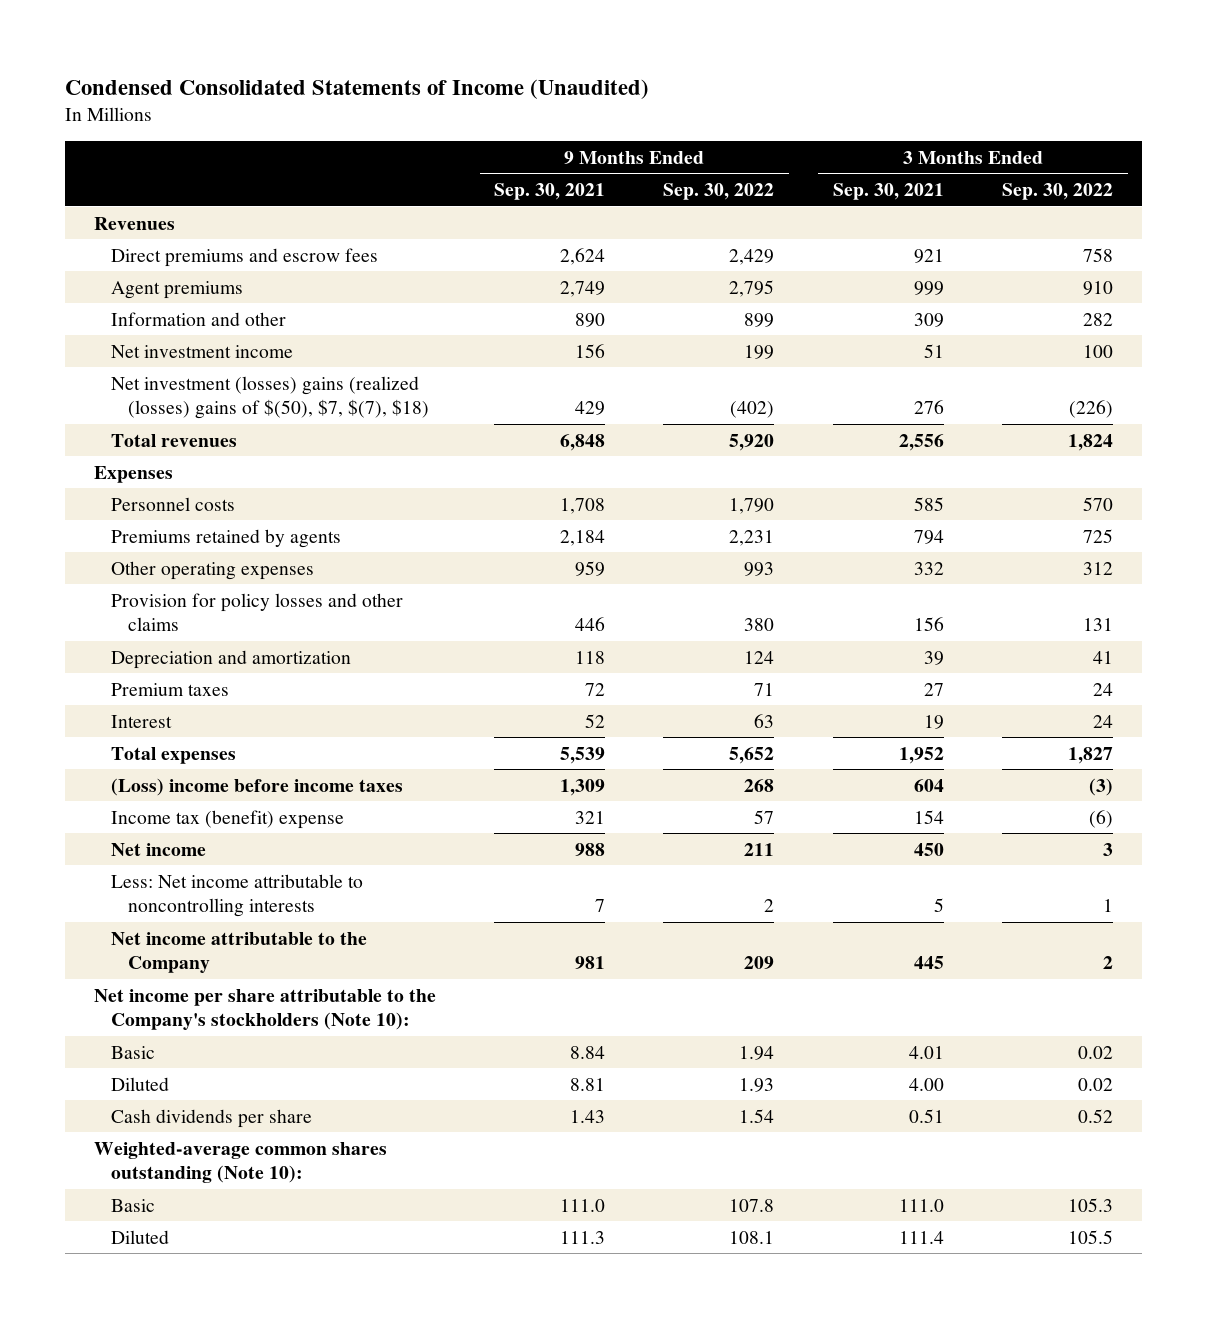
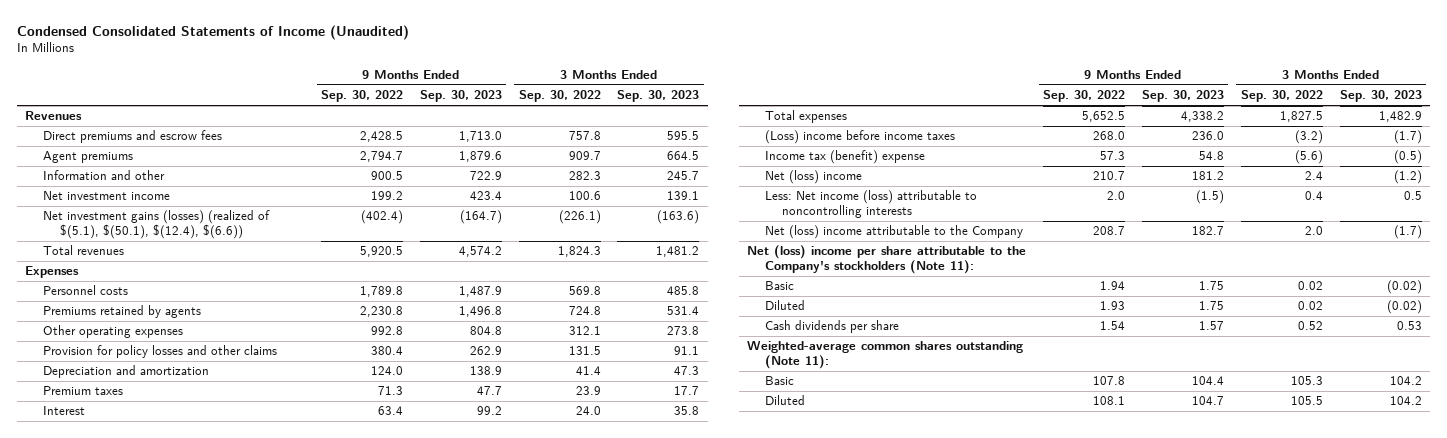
- | 9 Months Ended Sep. 30, 2021 | 9 Months Ended Sep. 30, 2022 | 3 Months Ended Sep. 30, 2021 | 3 Months Ended Sep. 30, 2022
+ | 9 Months Ended Sep. 30, 2022 | 9 Months Ended Sep. 30, 2023 | 3 Months Ended Sep. 30, 2022 | 3 Months Ended Sep. 30, 2023
- Direct premiums and escrow fees | 2,624 | 2,429 | 921 | 758
- Agent premiums | 2,749 | 2,795 | 999 | 910
- Information and other | 890 | 899 | 309 | 282
- Net investment income | 156 | 199 | 51 | 100
- Net investment (losses) gains (realized (losses) gains of $(50), $7, $(7), $18) | 429 | (402) | 276 | (226)
- Total revenues | 6,848 | 5,920 | 2,556 | 1,824
+ Direct premiums and escrow fees | 2,428.5 | 1,713.0 | 757.8 | 595.5
+ Agent premiums | 2,794.7 | 1,879.6 | 909.7 | 664.5
+ Information and other | 900.5 | 722.9 | 282.3 | 245.7
+ Net investment income | 199.2 | 423.4 | 100.6 | 139.1
+ Net investment gains (losses) (realized of $(5.1), $(50.1), $(12.4), $(6.6)) | (402.4) | (164.7) | (226.1) | (163.6)
+ Total revenues | 5,920.5 | 4,574.2 | 1,824.3 | 1,481.2
- Personnel costs | 1,708 | 1,790 | 585 | 570
- Premiums retained by agents | 2,184 | 2,231 | 794 | 725
- Other operating expenses | 959 | 993 | 332 | 312
- Provision for policy losses and other claims | 446 | 380 | 156 | 131
- Depreciation and amortization | 118 | 124 | 39 | 41
- Premium taxes | 72 | 71 | 27 | 24
- Interest | 52 | 63 | 19 | 24
- Total expenses | 5,539 | 5,652 | 1,952 | 1,827
- (Loss) income before income taxes | 1,309 | 268 | 604 | (3)
- Income tax (benefit) expense | 321 | 57 | 154 | (6)
- Net income | 988 | 211 | 450 | 3
- Less: Net income attributable to noncontrolling interests | 7 | 2 | 5 | 1
- Net income attributable to the Company | 981 | 209 | 445 | 2
- Net income per share attributable to the Company's stockholders (Note 10):
+ Personnel costs | 1,789.8 | 1,487.9 | 569.8 | 485.8
+ Premiums retained by agents | 2,230.8 | 1,496.8 | 724.8 | 531.4
+ Other operating expenses | 992.8 | 804.8 | 312.1 | 273.8
+ Provision for policy losses and other claims | 380.4 | 262.9 | 131.5 | 91.1
+ Depreciation and amortization | 124.0 | 138.9 | 41.4 | 47.3
+ Premium taxes | 71.3 | 47.7 | 23.9 | 17.7
+ Interest | 63.4 | 99.2 | 24.0 | 35.8
+ Total expenses | 5,652.5 | 4,338.2 | 1,827.5 | 1,482.9
+ (Loss) income before income taxes | 268.0 | 236.0 | (3.2) | (1.7)
+ Income tax (benefit) expense | 57.3 | 54.8 | (5.6) | (0.5)
+ Net (loss) income | 210.7 | 181.2 | 2.4 | (1.2)
+ Less: Net income (loss) attributable to noncontrolling interests | 2.0 | (1.5) | 0.4 | 0.5
+ Net (loss) income attributable to the Company | 208.7 | 182.7 | 2.0 | (1.7)
+ Net (loss) income per share attributable to the Company's stockholders (Note 11):
- Weighted-average common shares outstanding (Note 10):
+ Weighted-average common shares outstanding (Note 11):

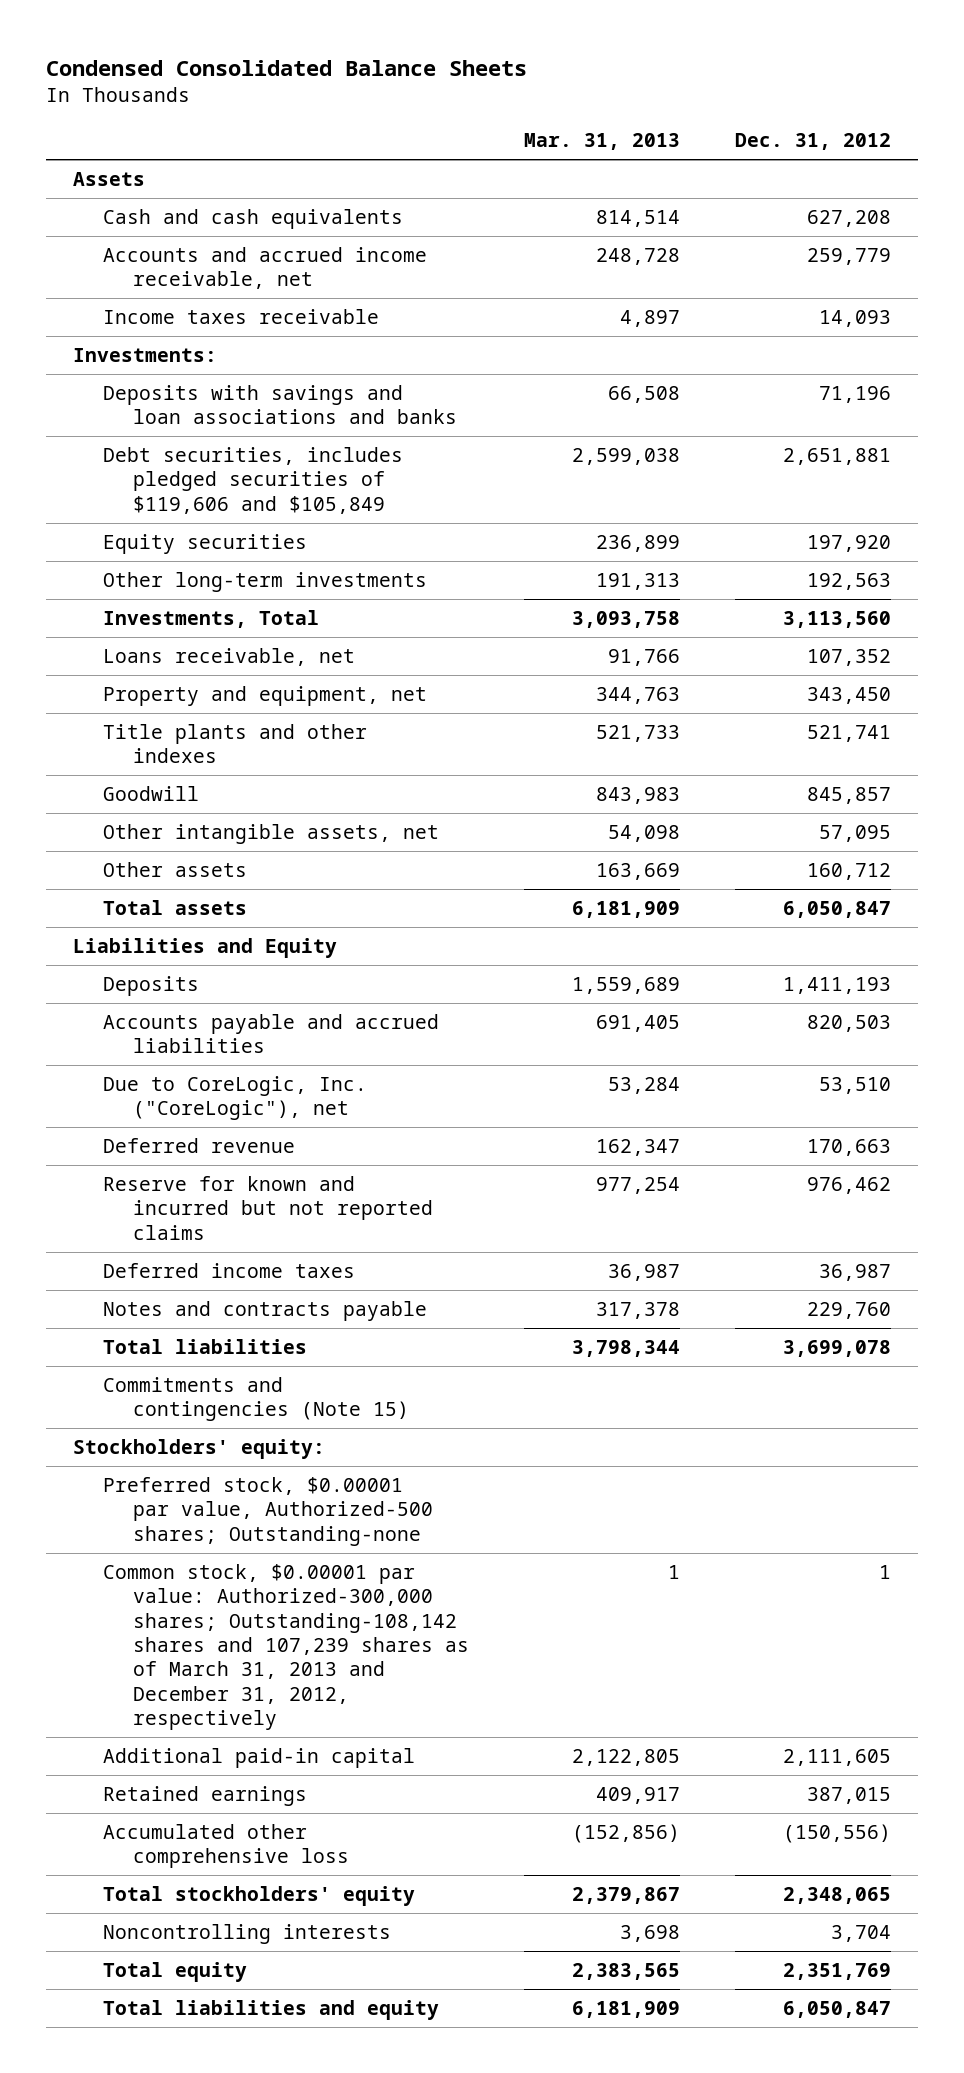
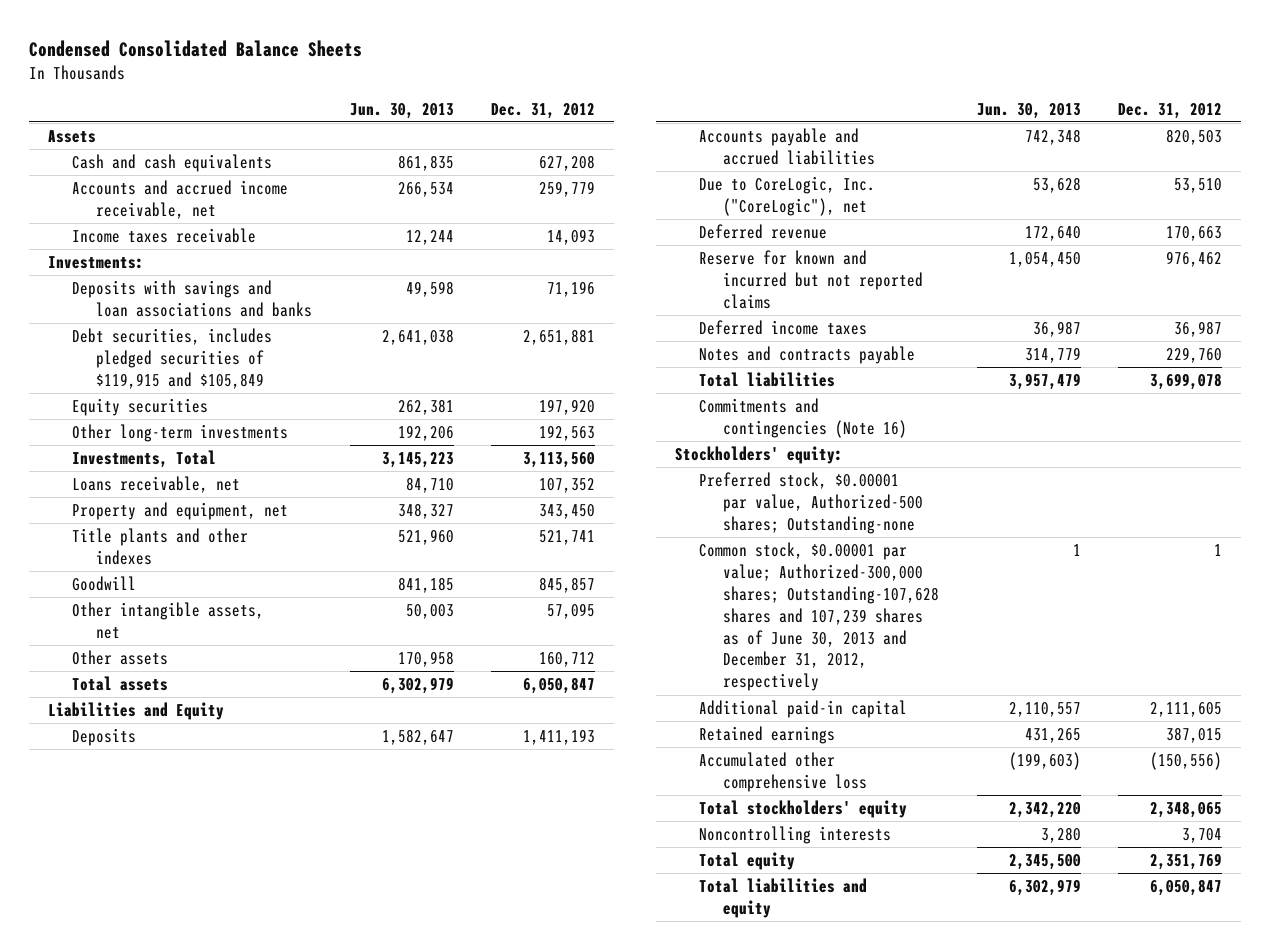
- | Mar. 31, 2013 | Dec. 31, 2012
+ | Jun. 30, 2013 | Dec. 31, 2012
- Debt securities, includes pledged securities of $119,606 and $105,849 | 2,599,038 | 2,651,881
+ Debt securities, includes pledged securities of $119,915 and $105,849 | 2,641,038 | 2,651,881
- Commitments and contingencies (Note 15)
+ Commitments and contingencies (Note 16)
- Common stock, $0.00001 par value: Authorized-300,000 shares; Outstanding-108,142 shares and 107,239 shares as of March 31, 2013 and December 31, 2012, respectively | 1 | 1
+ Common stock, $0.00001 par value; Authorized-300,000 shares; Outstanding-107,628 shares and 107,239 shares as of June 30, 2013 and December 31, 2012, respectively | 1 | 1

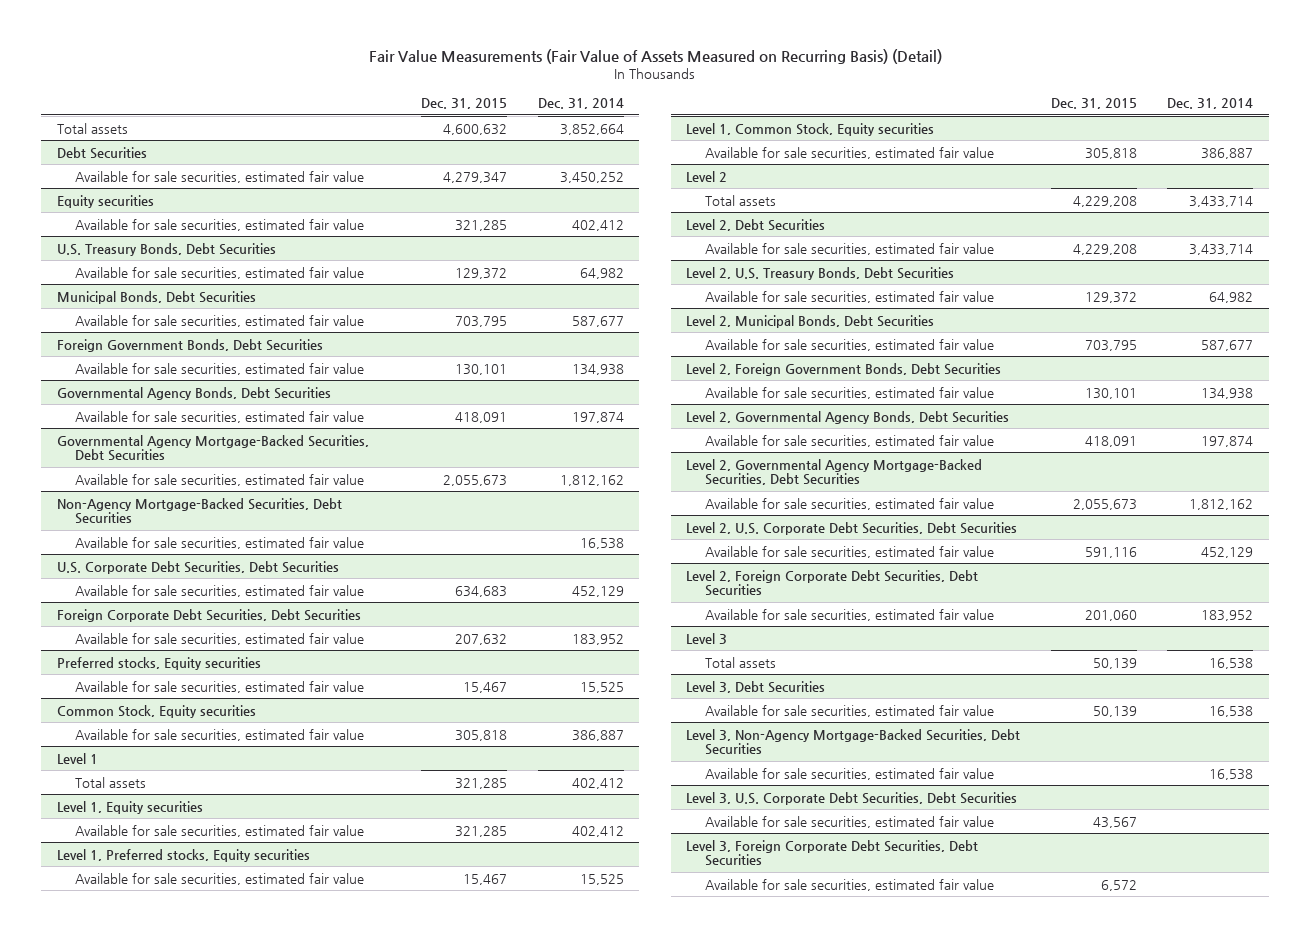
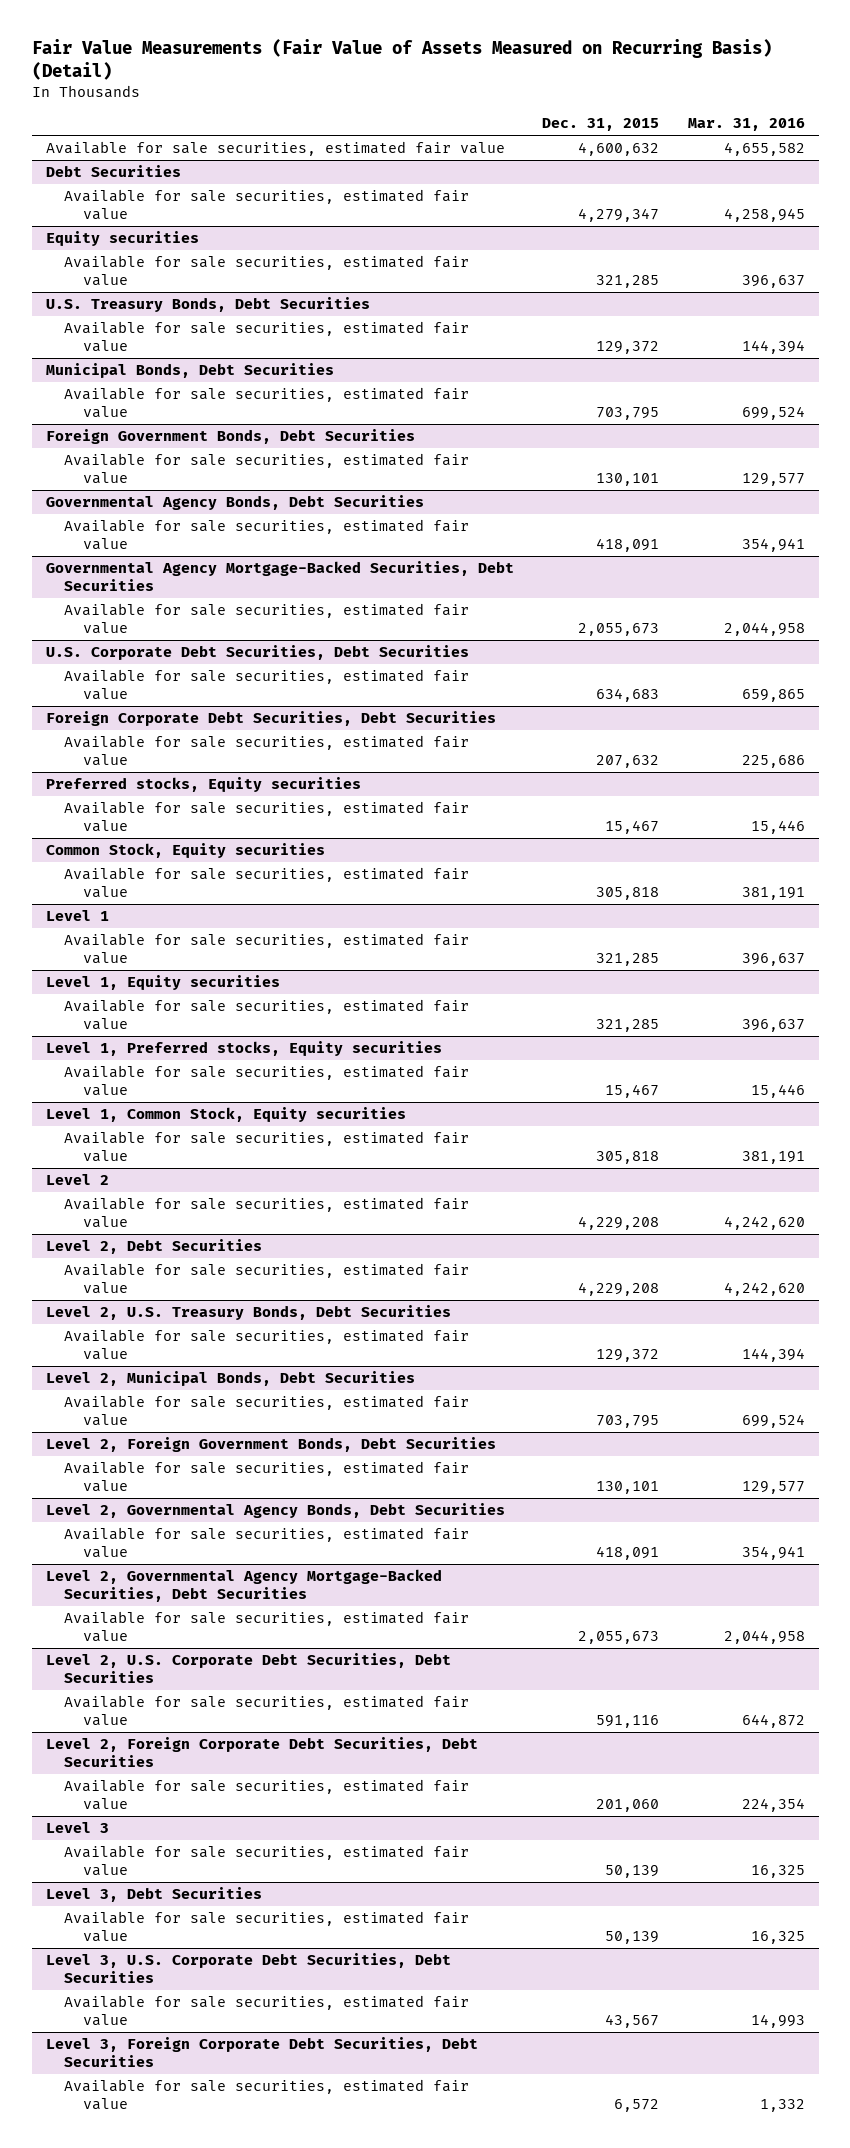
- | Dec. 31, 2015 | Dec. 31, 2014
+ | Dec. 31, 2015 | Mar. 31, 2016
- Total assets | 4,600,632 | 3,852,664
+ Available for sale securities, estimated fair value | 4,600,632 | 4,655,582
- Non-Agency Mortgage-Backed Securities, Debt Securities
- Available for sale securities, estimated fair value | | 16,538
@ Level 1
- Total assets | 321,285 | 402,412
+ Available for sale securities, estimated fair value | 321,285 | 396,637
@ Level 2
- Total assets | 4,229,208 | 3,433,714
+ Available for sale securities, estimated fair value | 4,229,208 | 4,242,620
@ Level 3
- Total assets | 50,139 | 16,538
+ Available for sale securities, estimated fair value | 50,139 | 16,325
- Level 3, Non-Agency Mortgage-Backed Securities, Debt Securities
- Available for sale securities, estimated fair value | | 16,538

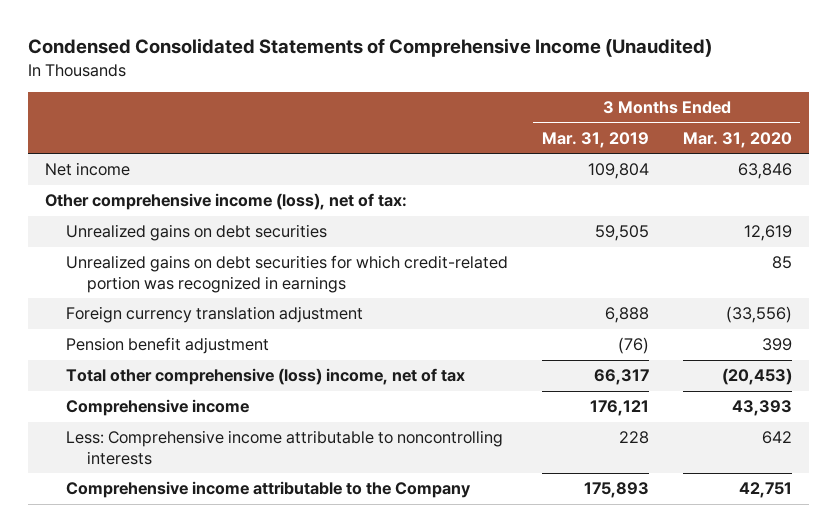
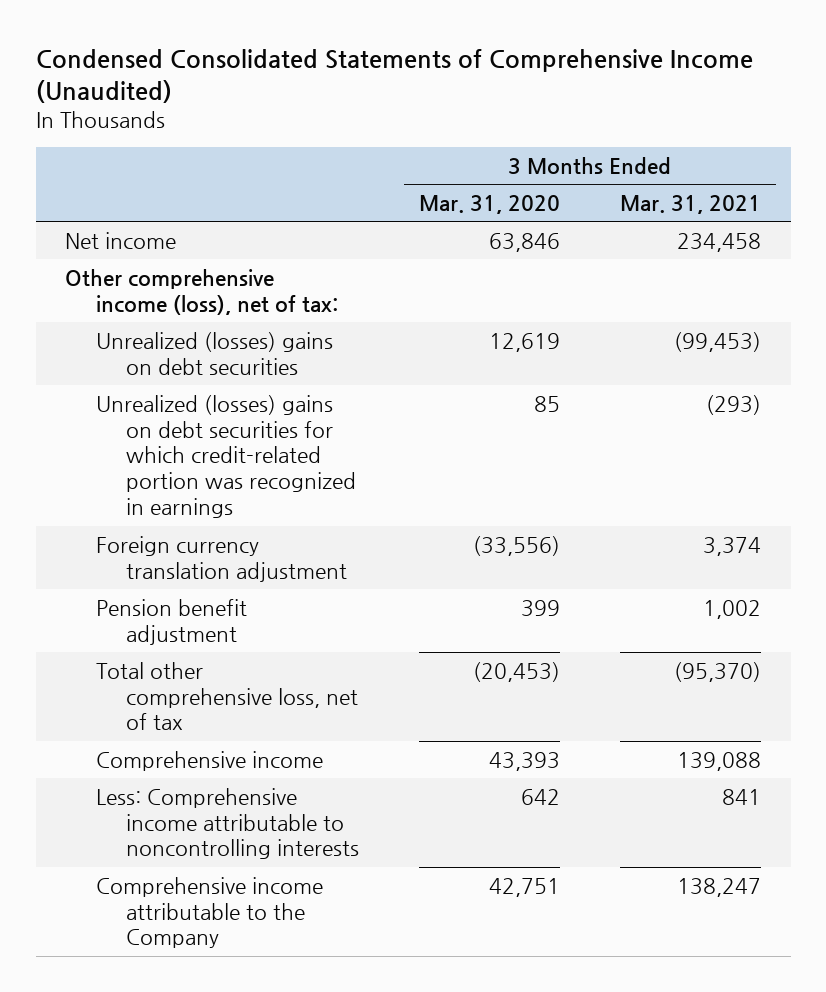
- | 3 Months Ended Mar. 31, 2019 | 3 Months Ended Mar. 31, 2020
+ | 3 Months Ended Mar. 31, 2020 | 3 Months Ended Mar. 31, 2021
- Unrealized gains on debt securities | 59,505 | 12,619
- Unrealized gains on debt securities for which credit-related portion was recognized in earnings | | 85
+ Unrealized (losses) gains on debt securities | 12,619 | (99,453)
+ Unrealized (losses) gains on debt securities for which credit-related portion was recognized in earnings | 85 | (293)
- Total other comprehensive (loss) income, net of tax | 66,317 | (20,453)
+ Total other comprehensive loss, net of tax | (20,453) | (95,370)

